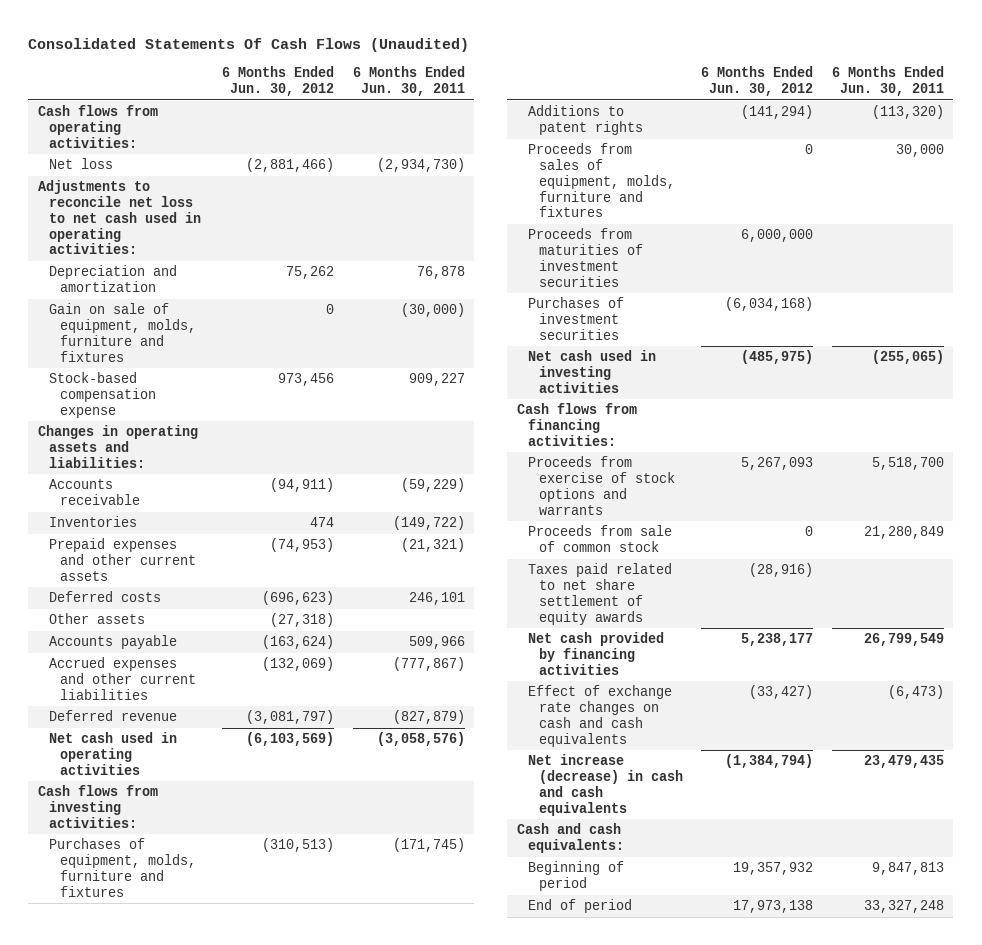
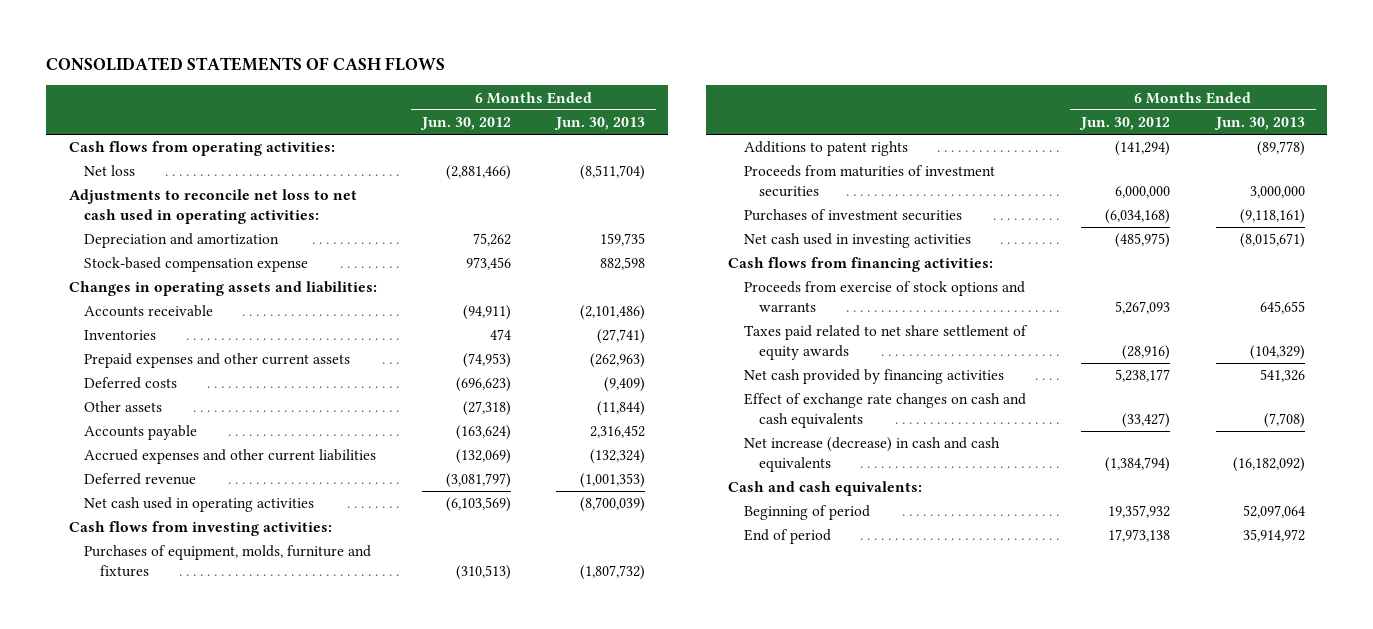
- Consolidated Statements Of Cash Flows (Unaudited)
+ CONSOLIDATED STATEMENTS OF CASH FLOWS
- | 6 Months Ended Jun. 30, 2012 | 6 Months Ended Jun. 30, 2011
+ | 6 Months Ended Jun. 30, 2012 | 6 Months Ended Jun. 30, 2013
- Gain on sale of equipment, molds, furniture and fixtures | 0 | (30,000)
- Proceeds from sales of equipment, molds, furniture and fixtures | 0 | 30,000
- Proceeds from sale of common stock | 0 | 21,280,849

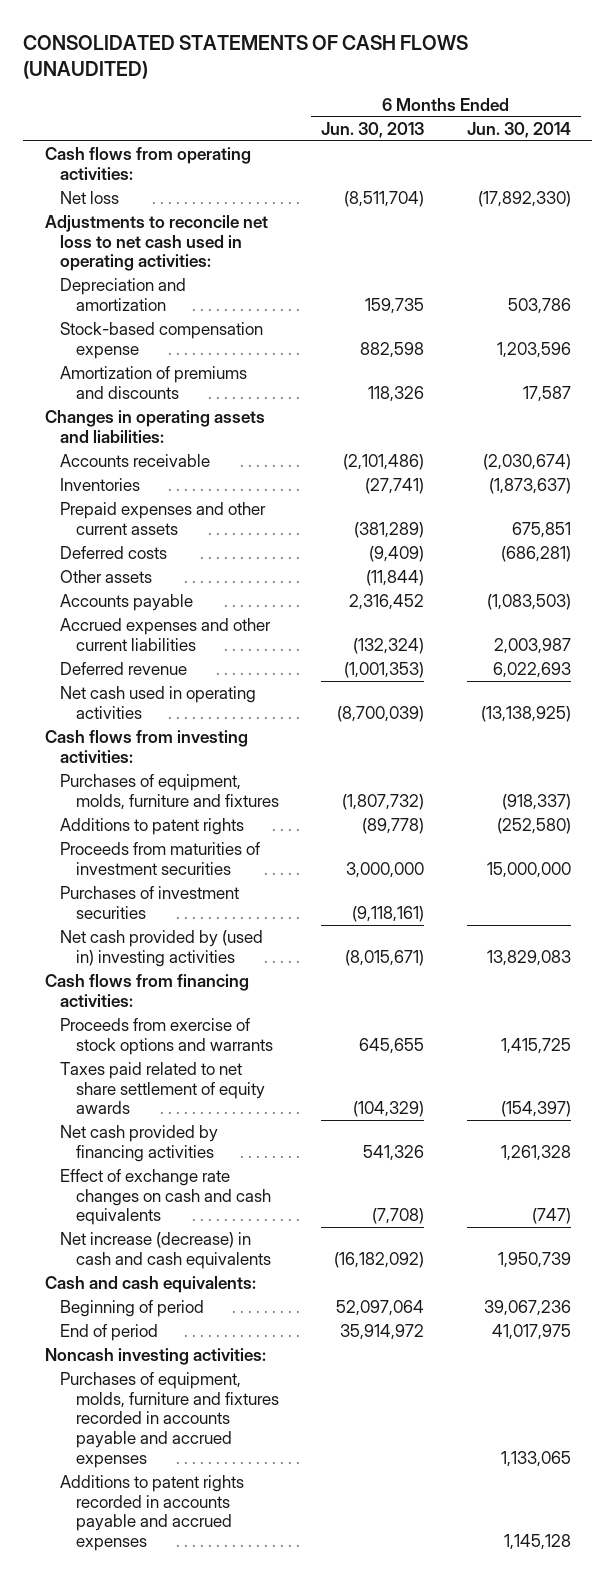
- CONSOLIDATED STATEMENTS OF CASH FLOWS
+ CONSOLIDATED STATEMENTS OF CASH FLOWS (UNAUDITED)
- | 6 Months Ended Jun. 30, 2012 | 6 Months Ended Jun. 30, 2013
+ | 6 Months Ended Jun. 30, 2013 | 6 Months Ended Jun. 30, 2014
+ Amortization of premiums and discounts | 118,326 | 17,587
- Prepaid expenses and other current assets | (74,953) | (262,963)
+ Prepaid expenses and other current assets | (381,289) | 675,851
- Net cash used in investing activities | (485,975) | (8,015,671)
+ Net cash provided by (used in) investing activities | (8,015,671) | 13,829,083
+ Noncash investing activities:
+ Purchases of equipment, molds, furniture and fixtures recorded in accounts payable and accrued expenses | | 1,133,065
+ Additions to patent rights recorded in accounts payable and accrued expenses | | 1,145,128

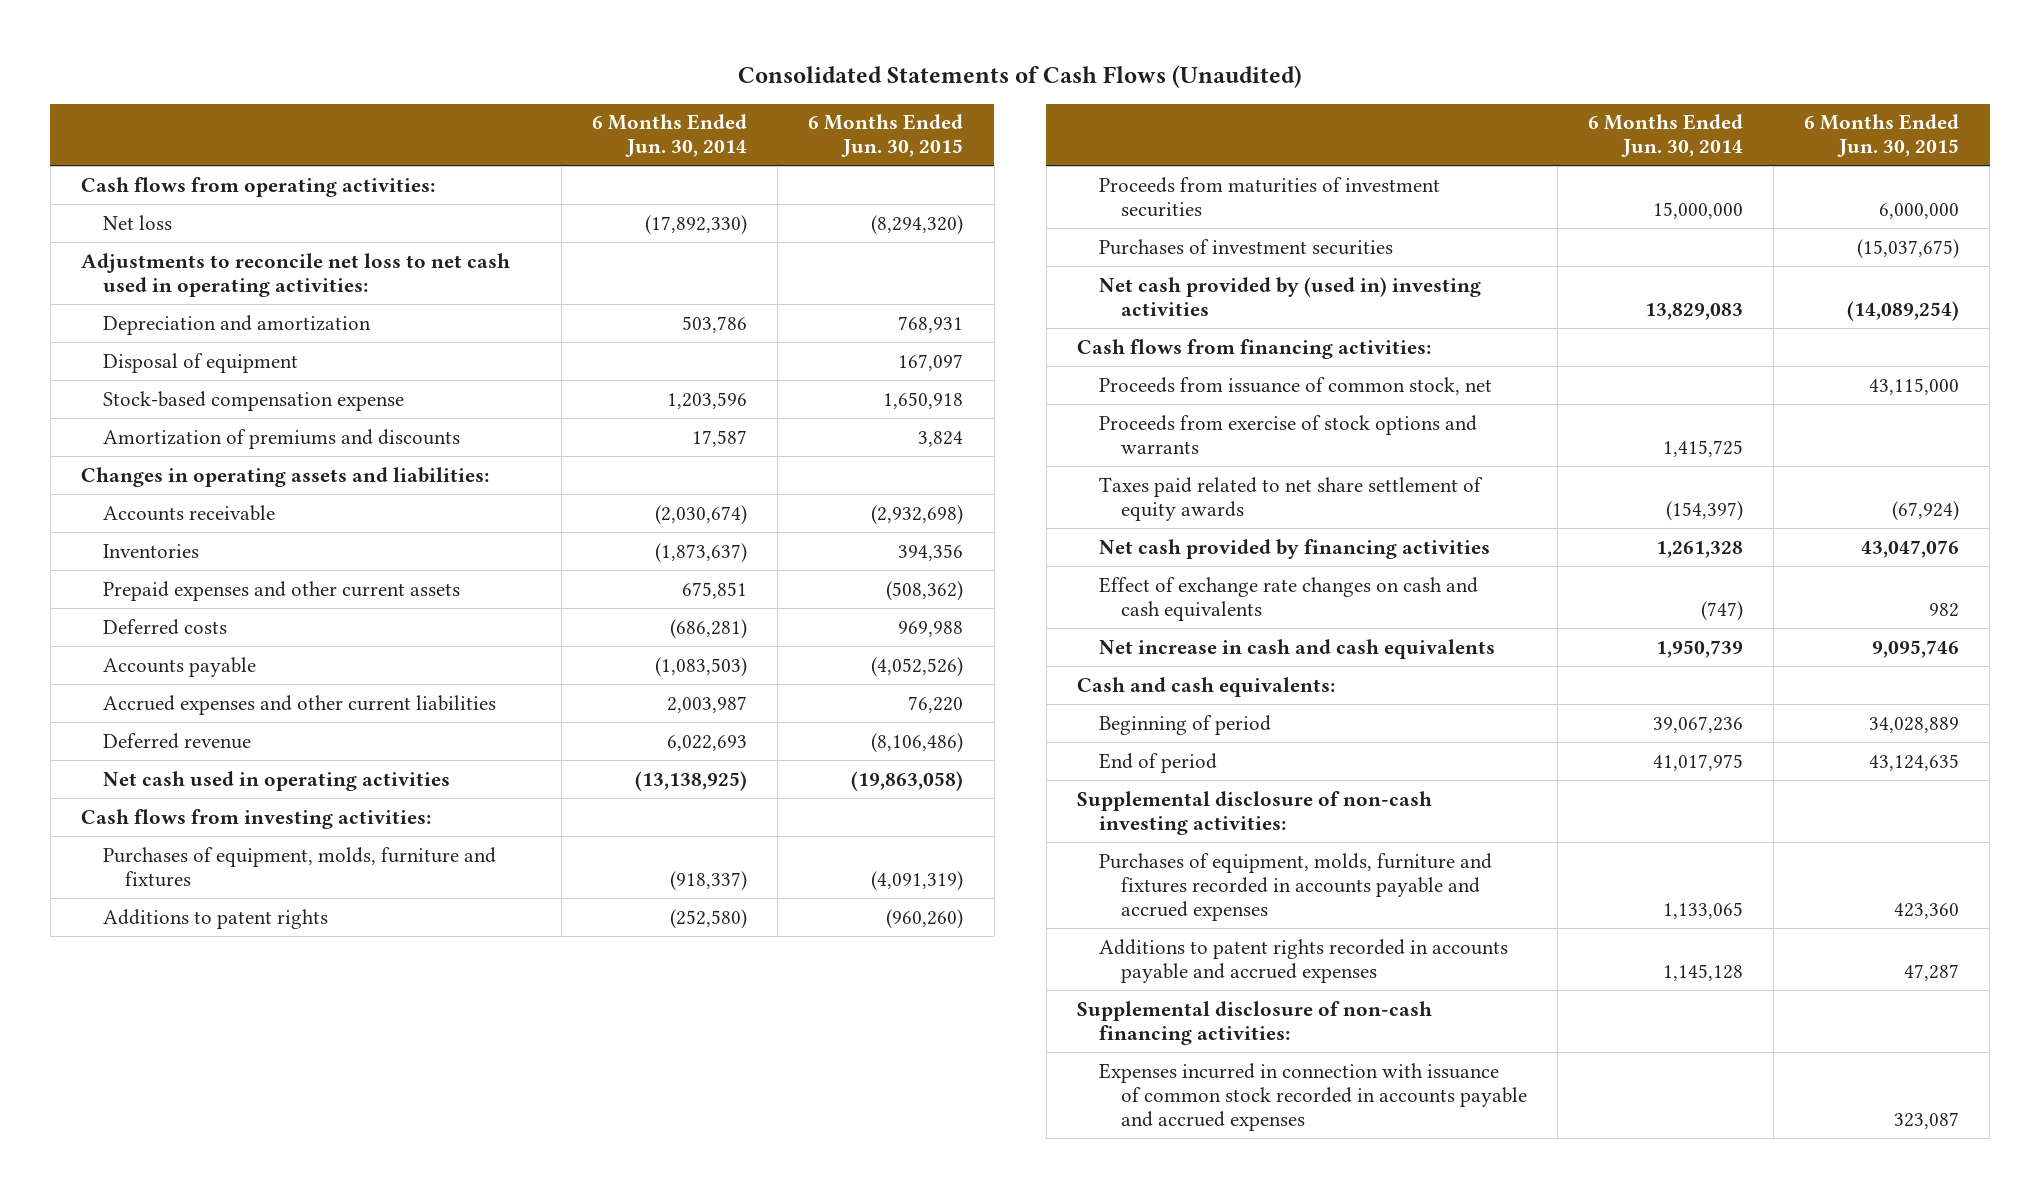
- CONSOLIDATED STATEMENTS OF CASH FLOWS (UNAUDITED)
+ Consolidated Statements of Cash Flows (Unaudited)
- | 6 Months Ended Jun. 30, 2013 | 6 Months Ended Jun. 30, 2014
+ | 6 Months Ended Jun. 30, 2014 | 6 Months Ended Jun. 30, 2015
+ Disposal of equipment | | 167,097
- Other assets | (11,844) |
+ Proceeds from issuance of common stock, net | | 43,115,000
- Net increase (decrease) in cash and cash equivalents | (16,182,092) | 1,950,739
+ Net increase in cash and cash equivalents | 1,950,739 | 9,095,746
- Noncash investing activities:
+ Supplemental disclosure of non-cash investing activities:
+ Supplemental disclosure of non-cash financing activities:
+ Expenses incurred in connection with issuance of common stock recorded in accounts payable and accrued expenses | | 323,087

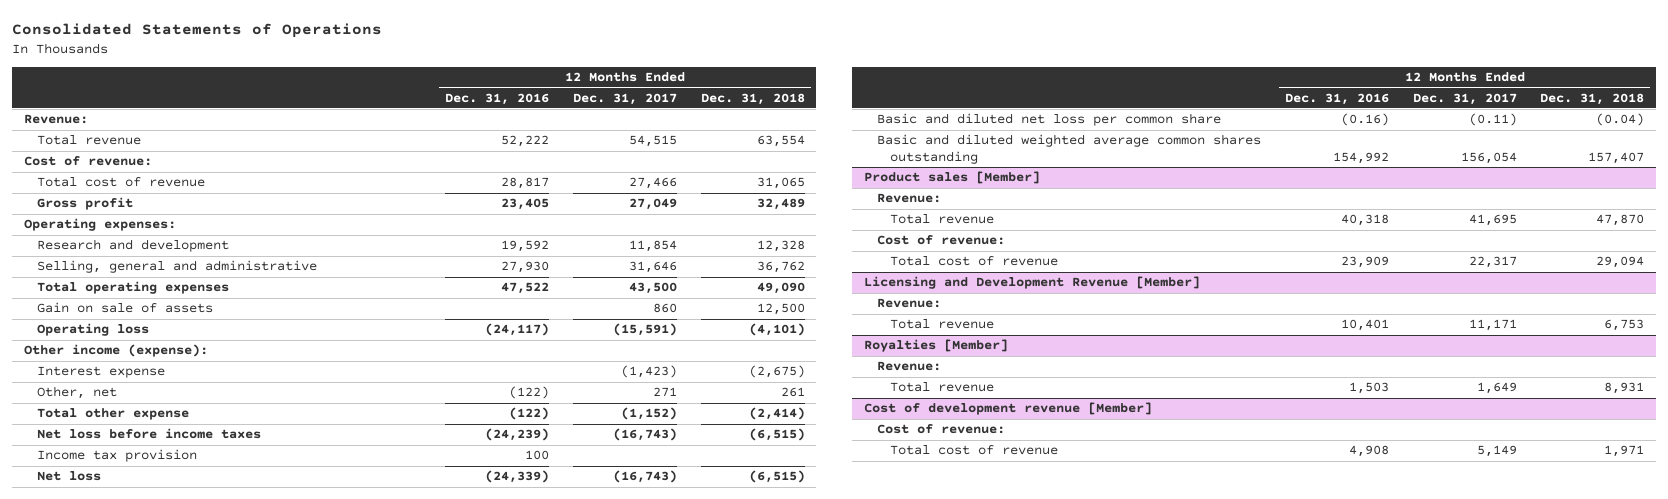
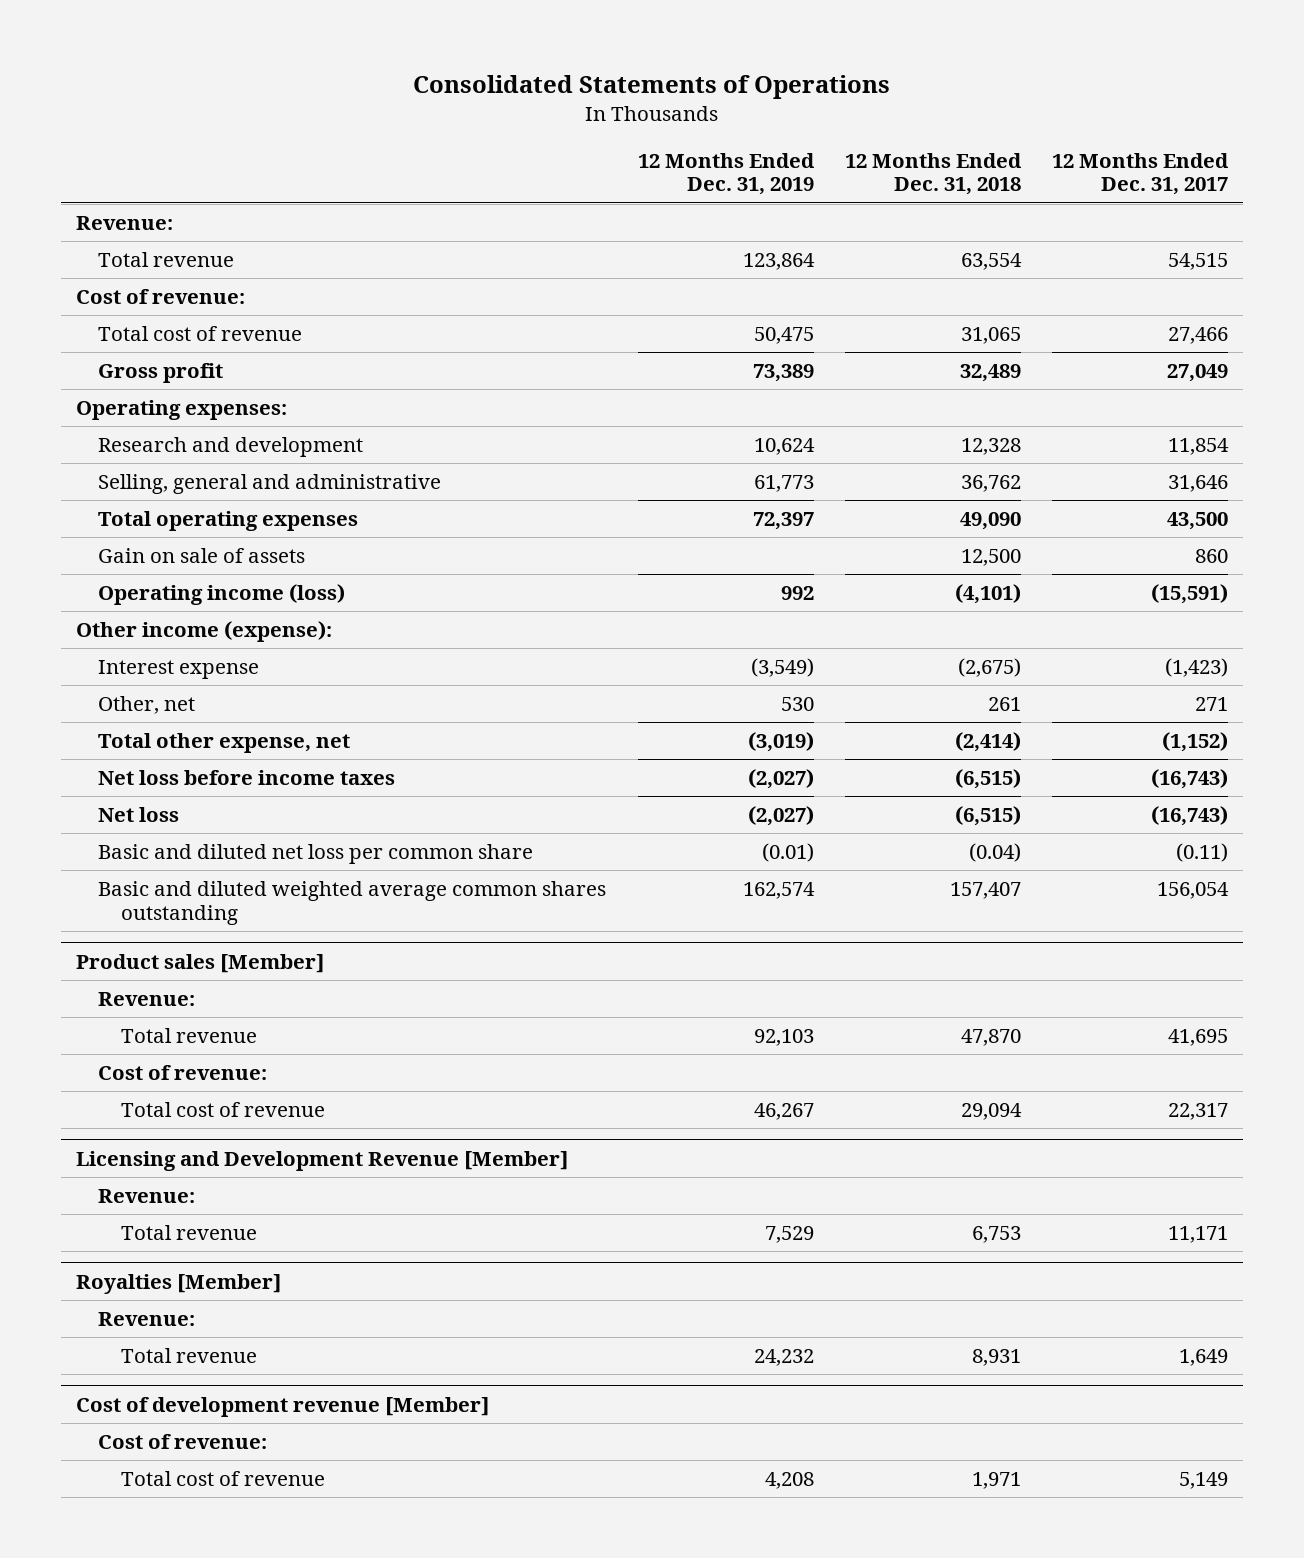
- | 12 Months Ended Dec. 31, 2016 | 12 Months Ended Dec. 31, 2017 | 12 Months Ended Dec. 31, 2018
+ | 12 Months Ended Dec. 31, 2019 | 12 Months Ended Dec. 31, 2018 | 12 Months Ended Dec. 31, 2017
- Operating loss | (24,117) | (15,591) | (4,101)
+ Operating income (loss) | 992 | (4,101) | (15,591)
- Total other expense | (122) | (1,152) | (2,414)
+ Total other expense, net | (3,019) | (2,414) | (1,152)
- Income tax provision | 100 | |

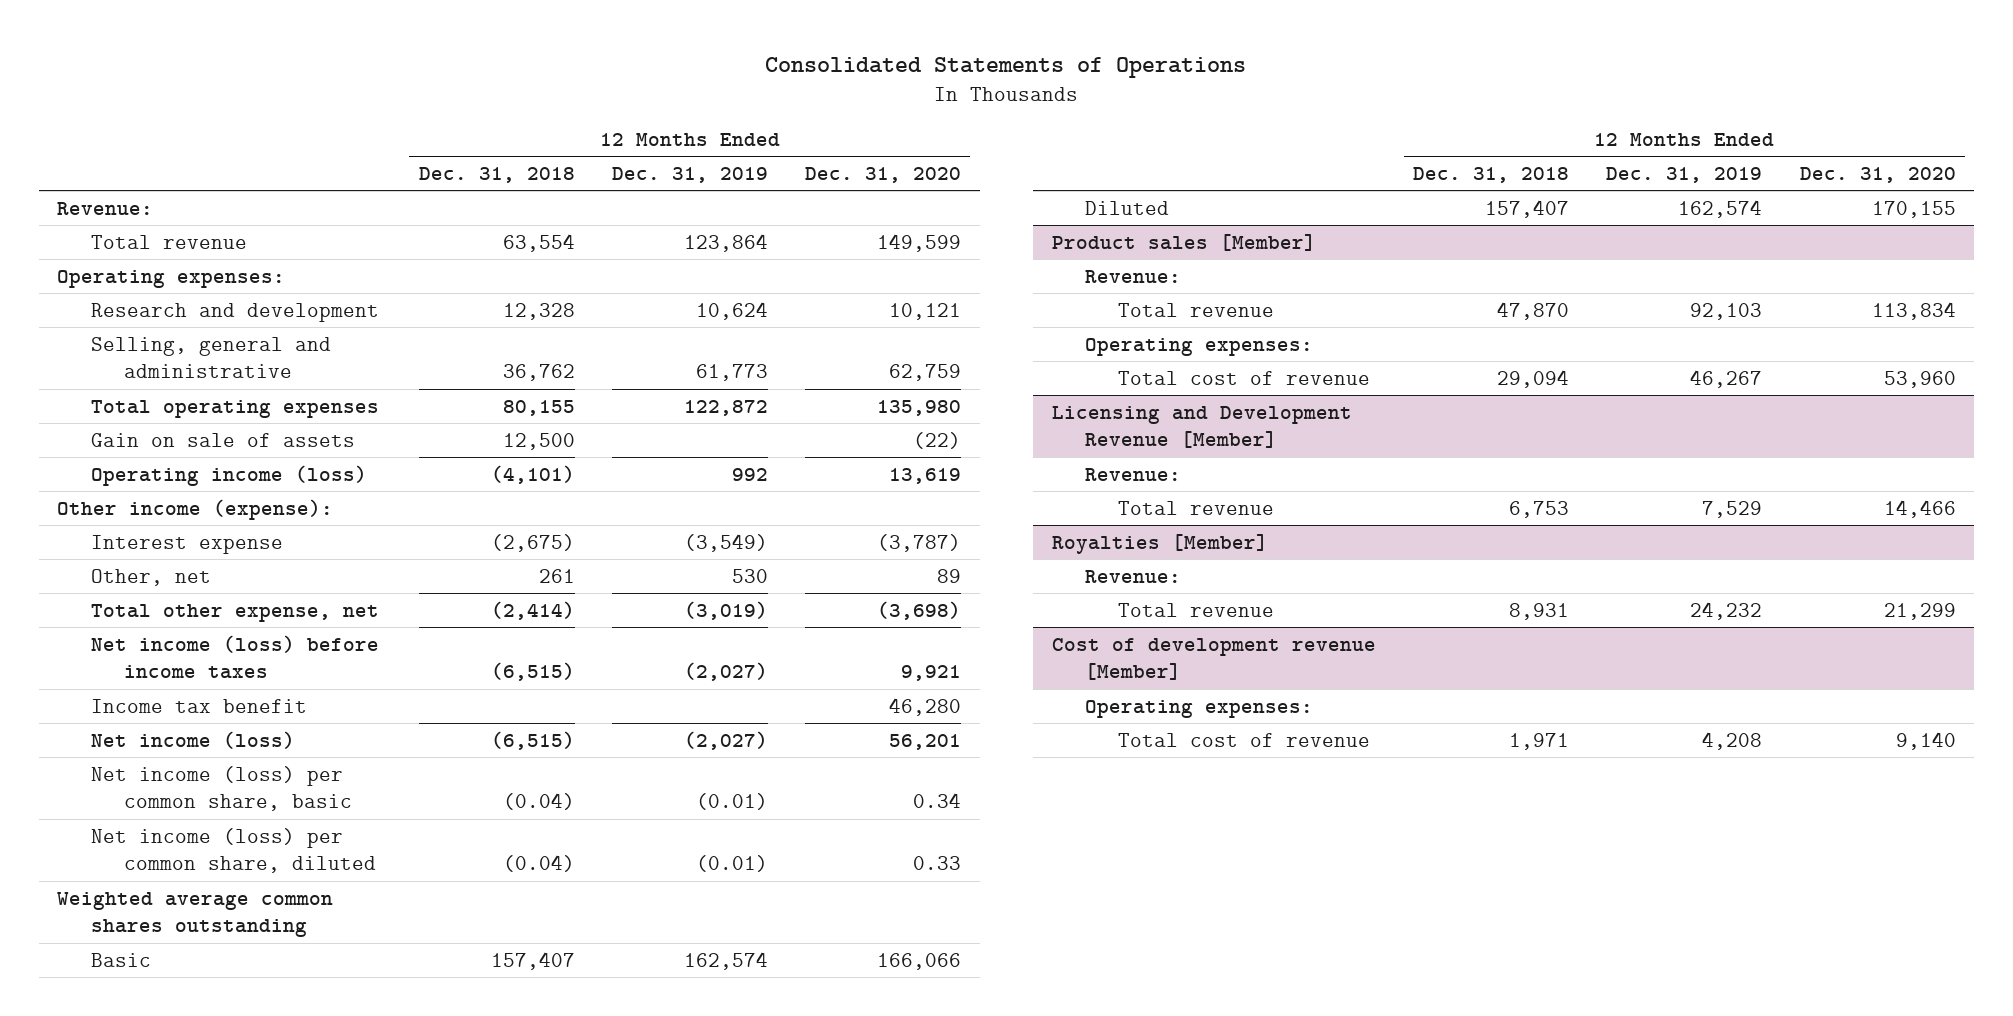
- | 12 Months Ended Dec. 31, 2019 | 12 Months Ended Dec. 31, 2018 | 12 Months Ended Dec. 31, 2017
+ | 12 Months Ended Dec. 31, 2018 | 12 Months Ended Dec. 31, 2019 | 12 Months Ended Dec. 31, 2020
- Cost of revenue:
- Total cost of revenue | 50,475 | 31,065 | 27,466
- Gross profit | 73,389 | 32,489 | 27,049
- Total operating expenses | 72,397 | 49,090 | 43,500
+ Total operating expenses | 80,155 | 122,872 | 135,980
- Net loss before income taxes | (2,027) | (6,515) | (16,743)
- Net loss | (2,027) | (6,515) | (16,743)
- Basic and diluted net loss per common share | (0.01) | (0.04) | (0.11)
- Basic and diluted weighted average common shares outstanding | 162,574 | 157,407 | 156,054
+ Net income (loss) before income taxes | (6,515) | (2,027) | 9,921
+ Income tax benefit | | | 46,280
+ Net income (loss) | (6,515) | (2,027) | 56,201
+ Net income (loss) per common share, basic | (0.04) | (0.01) | 0.34
+ Net income (loss) per common share, diluted | (0.04) | (0.01) | 0.33
+ Weighted average common shares outstanding
+ Basic | 157,407 | 162,574 | 166,066
+ Diluted | 157,407 | 162,574 | 170,155
@ Product sales [Member]
- Cost of revenue:
+ Operating expenses:
@ Cost of development revenue [Member]
- Cost of revenue:
+ Operating expenses:

